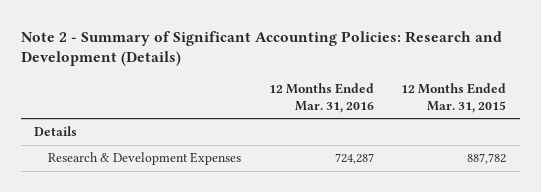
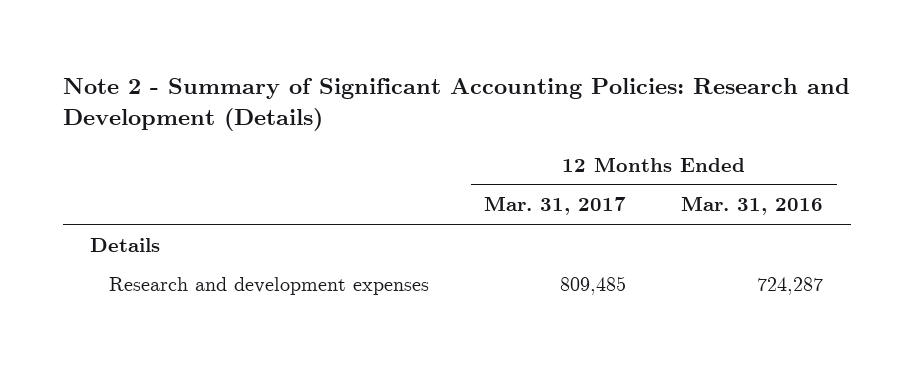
- | 12 Months Ended Mar. 31, 2016 | 12 Months Ended Mar. 31, 2015
+ | 12 Months Ended Mar. 31, 2017 | 12 Months Ended Mar. 31, 2016
- Research & Development Expenses | 724,287 | 887,782
+ Research and development expenses | 809,485 | 724,287

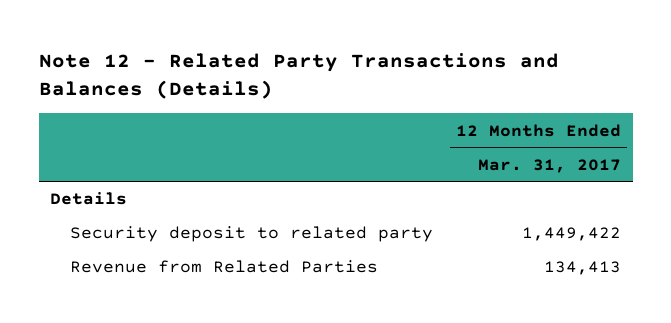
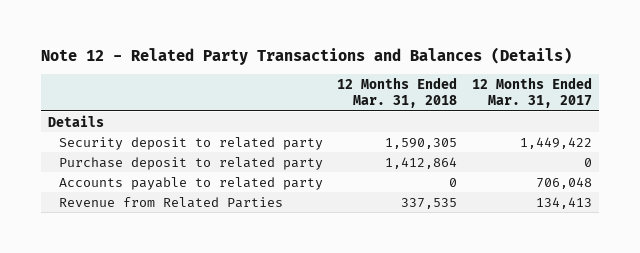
- | 12 Months Ended Mar. 31, 2017
+ | 12 Months Ended Mar. 31, 2018 | 12 Months Ended Mar. 31, 2017
+ Purchase deposit to related party | 1,412,864 | 0
+ Accounts payable to related party | 0 | 706,048

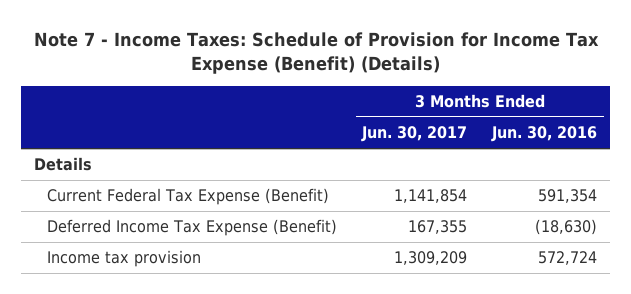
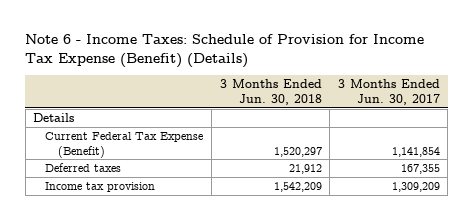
- Note 7 - Income Taxes: Schedule of Provision for Income Tax Expense (Benefit) (Details)
+ Note 6 - Income Taxes: Schedule of Provision for Income Tax Expense (Benefit) (Details)
- | 3 Months Ended Jun. 30, 2017 | 3 Months Ended Jun. 30, 2016
+ | 3 Months Ended Jun. 30, 2018 | 3 Months Ended Jun. 30, 2017
- Deferred Income Tax Expense (Benefit) | 167,355 | (18,630)
+ Deferred taxes | 21,912 | 167,355

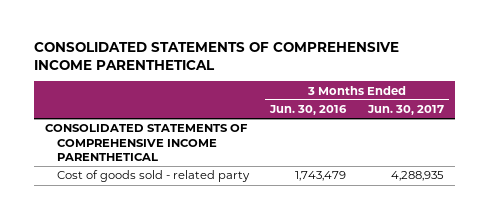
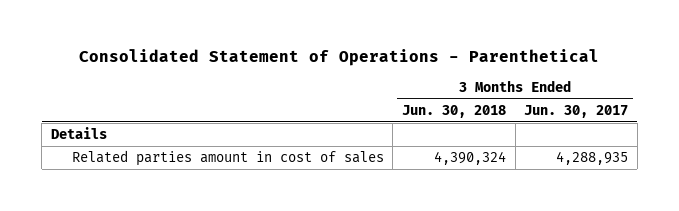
- CONSOLIDATED STATEMENTS OF COMPREHENSIVE INCOME PARENTHETICAL
+ Consolidated Statement of Operations - Parenthetical
- | 3 Months Ended Jun. 30, 2016 | 3 Months Ended Jun. 30, 2017
+ | 3 Months Ended Jun. 30, 2018 | 3 Months Ended Jun. 30, 2017
- CONSOLIDATED STATEMENTS OF COMPREHENSIVE INCOME PARENTHETICAL
- Cost of goods sold - related party | 1,743,479 | 4,288,935
+ Details
+ Related parties amount in cost of sales | 4,390,324 | 4,288,935

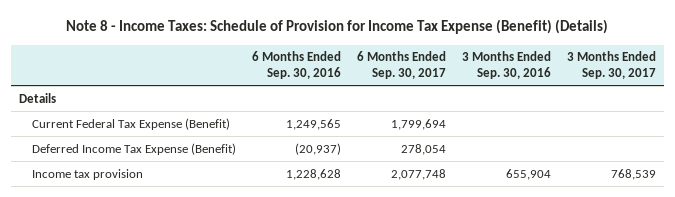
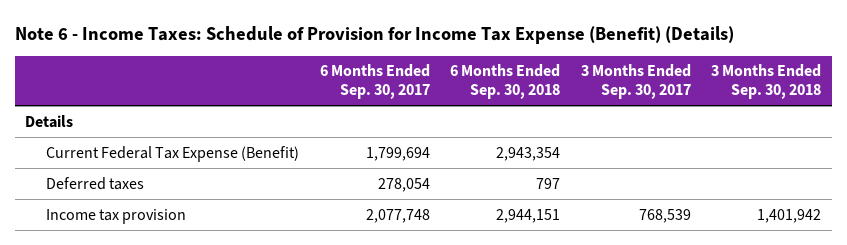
- Note 8 - Income Taxes: Schedule of Provision for Income Tax Expense (Benefit) (Details)
+ Note 6 - Income Taxes: Schedule of Provision for Income Tax Expense (Benefit) (Details)
- | 6 Months Ended Sep. 30, 2016 | 6 Months Ended Sep. 30, 2017 | 3 Months Ended Sep. 30, 2016 | 3 Months Ended Sep. 30, 2017
+ | 6 Months Ended Sep. 30, 2017 | 6 Months Ended Sep. 30, 2018 | 3 Months Ended Sep. 30, 2017 | 3 Months Ended Sep. 30, 2018
- Deferred Income Tax Expense (Benefit) | (20,937) | 278,054 | |
+ Deferred taxes | 278,054 | 797 | |

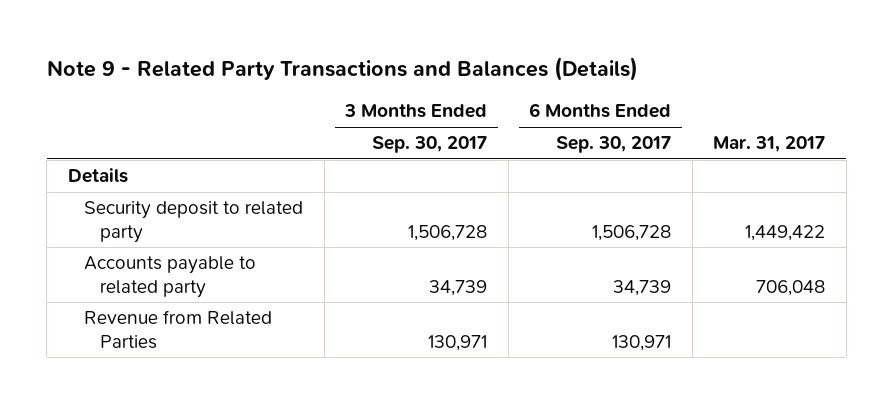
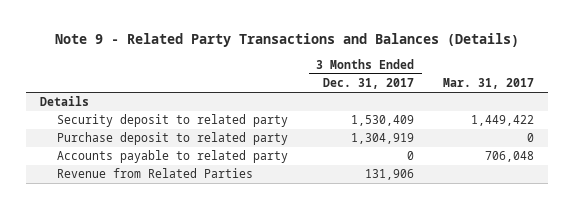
- | 3 Months Ended Sep. 30, 2017 | 6 Months Ended Sep. 30, 2017 | Mar. 31, 2017
+ | 3 Months Ended Dec. 31, 2017 | Mar. 31, 2017
+ Purchase deposit to related party | 1,304,919 | 0

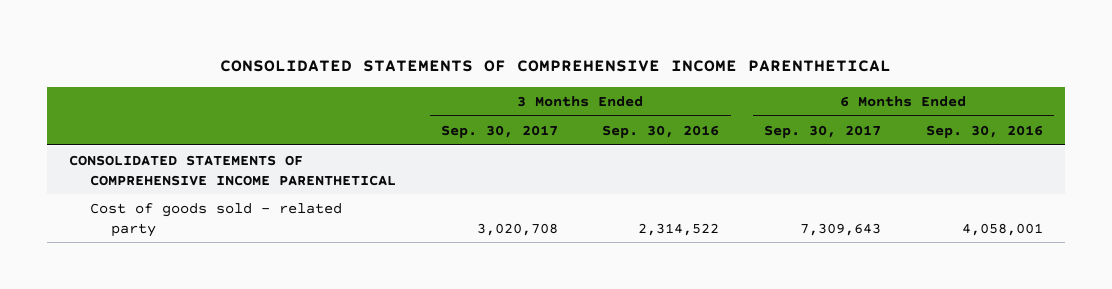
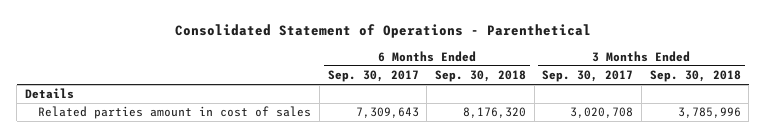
- CONSOLIDATED STATEMENTS OF COMPREHENSIVE INCOME PARENTHETICAL
+ Consolidated Statement of Operations - Parenthetical
- | 3 Months Ended Sep. 30, 2017 | 3 Months Ended Sep. 30, 2016 | 6 Months Ended Sep. 30, 2017 | 6 Months Ended Sep. 30, 2016
+ | 6 Months Ended Sep. 30, 2017 | 6 Months Ended Sep. 30, 2018 | 3 Months Ended Sep. 30, 2017 | 3 Months Ended Sep. 30, 2018
- CONSOLIDATED STATEMENTS OF COMPREHENSIVE INCOME PARENTHETICAL
- Cost of goods sold - related party | 3,020,708 | 2,314,522 | 7,309,643 | 4,058,001
+ Details
+ Related parties amount in cost of sales | 7,309,643 | 8,176,320 | 3,020,708 | 3,785,996

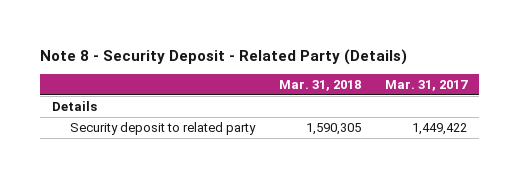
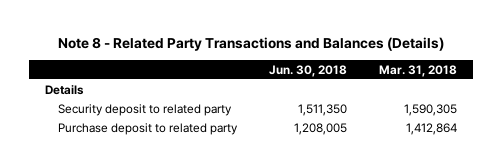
- Note 8 - Security Deposit - Related Party (Details)
+ Note 8 - Related Party Transactions and Balances (Details)
- | Mar. 31, 2018 | Mar. 31, 2017
+ | Jun. 30, 2018 | Mar. 31, 2018
+ Purchase deposit to related party | 1,208,005 | 1,412,864

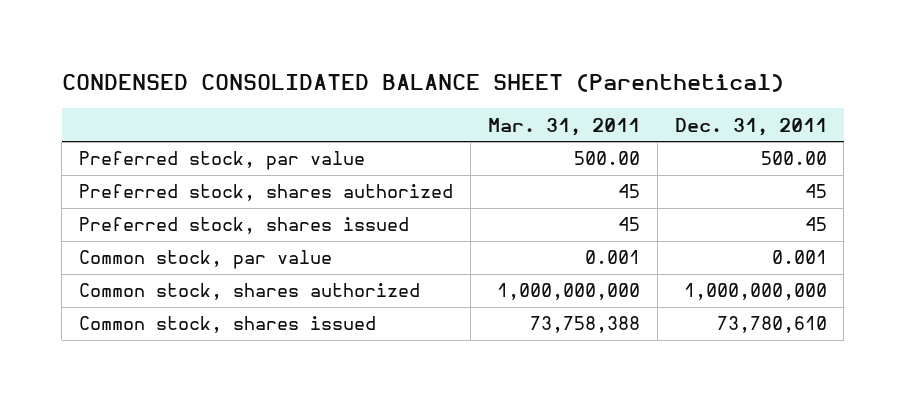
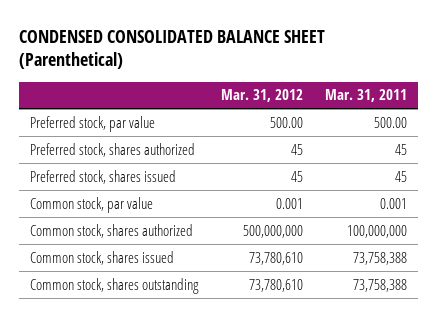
- | Mar. 31, 2011 | Dec. 31, 2011
+ | Mar. 31, 2012 | Mar. 31, 2011
- Common stock, shares authorized | 1,000,000,000 | 1,000,000,000
+ Common stock, shares authorized | 500,000,000 | 100,000,000
+ Common stock, shares outstanding | 73,780,610 | 73,758,388

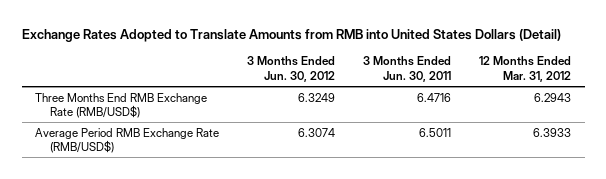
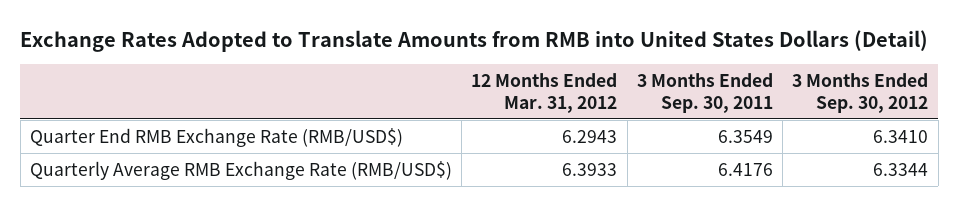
- | 3 Months Ended Jun. 30, 2012 | 3 Months Ended Jun. 30, 2011 | 12 Months Ended Mar. 31, 2012
+ | 12 Months Ended Mar. 31, 2012 | 3 Months Ended Sep. 30, 2011 | 3 Months Ended Sep. 30, 2012
- Three Months End RMB Exchange Rate (RMB/USD$) | 6.3249 | 6.4716 | 6.2943
- Average Period RMB Exchange Rate (RMB/USD$) | 6.3074 | 6.5011 | 6.3933
+ Quarter End RMB Exchange Rate (RMB/USD$) | 6.2943 | 6.3549 | 6.3410
+ Quarterly Average RMB Exchange Rate (RMB/USD$) | 6.3933 | 6.4176 | 6.3344

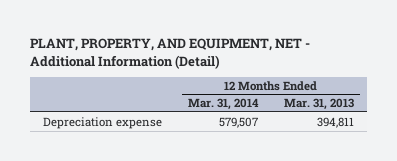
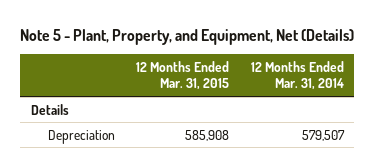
- PLANT, PROPERTY, AND EQUIPMENT, NET - Additional Information (Detail)
+ Note 5 - Plant, Property, and Equipment, Net (Details)
- | 12 Months Ended Mar. 31, 2014 | 12 Months Ended Mar. 31, 2013
+ | 12 Months Ended Mar. 31, 2015 | 12 Months Ended Mar. 31, 2014
- Depreciation expense | 579,507 | 394,811
+ Details
+ Depreciation | 585,908 | 579,507

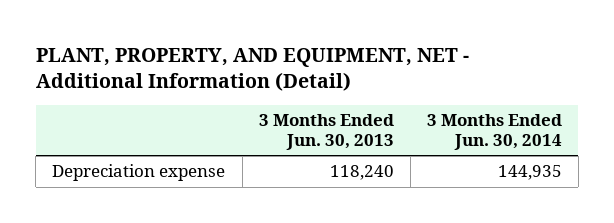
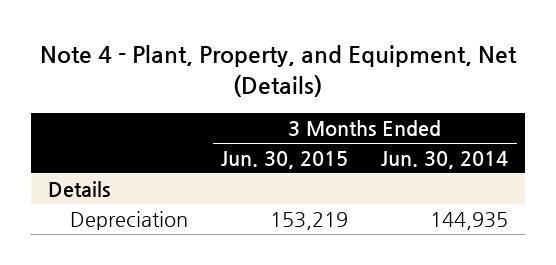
- PLANT, PROPERTY, AND EQUIPMENT, NET - Additional Information (Detail)
+ Note 4 - Plant, Property, and Equipment, Net (Details)
- | 3 Months Ended Jun. 30, 2013 | 3 Months Ended Jun. 30, 2014
+ | 3 Months Ended Jun. 30, 2015 | 3 Months Ended Jun. 30, 2014
- Depreciation expense | 118,240 | 144,935
+ Details
+ Depreciation | 153,219 | 144,935

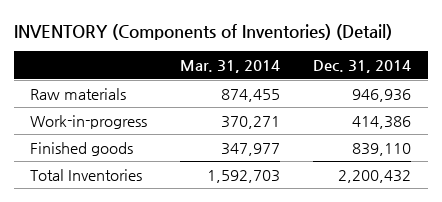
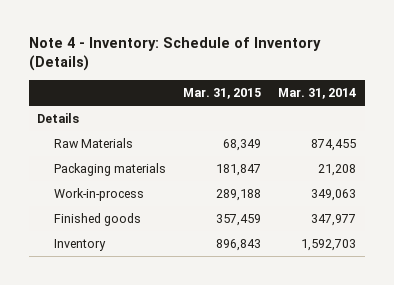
- INVENTORY (Components of Inventories) (Detail)
+ Note 4 - Inventory: Schedule of Inventory (Details)
- | Mar. 31, 2014 | Dec. 31, 2014
+ | Mar. 31, 2015 | Mar. 31, 2014
- Raw materials | 874,455 | 946,936
- Work-in-progress | 370,271 | 414,386
+ Details
+ Raw Materials | 68,349 | 874,455
+ Packaging materials | 181,847 | 21,208
+ Work-in-process | 289,188 | 349,063
- Total Inventories | 1,592,703 | 2,200,432
+ Inventory | 896,843 | 1,592,703

